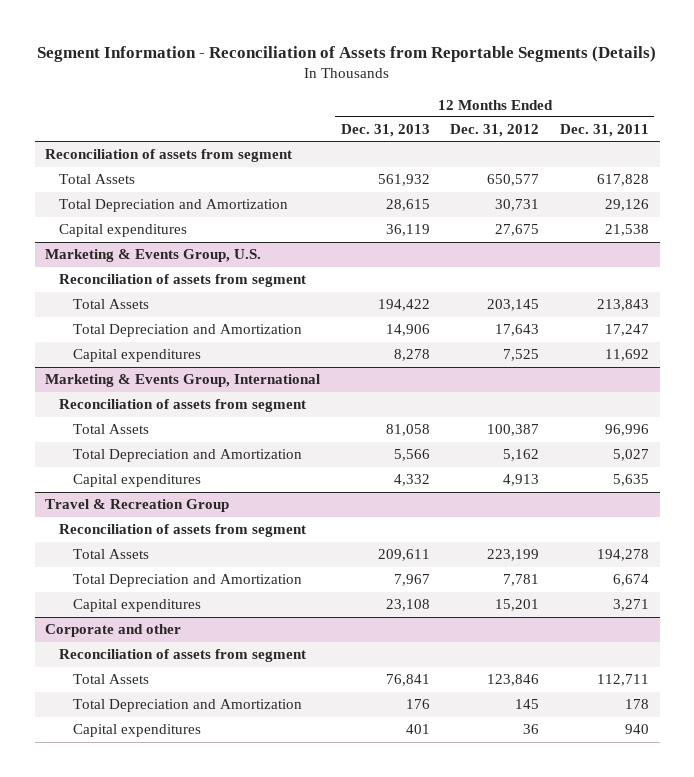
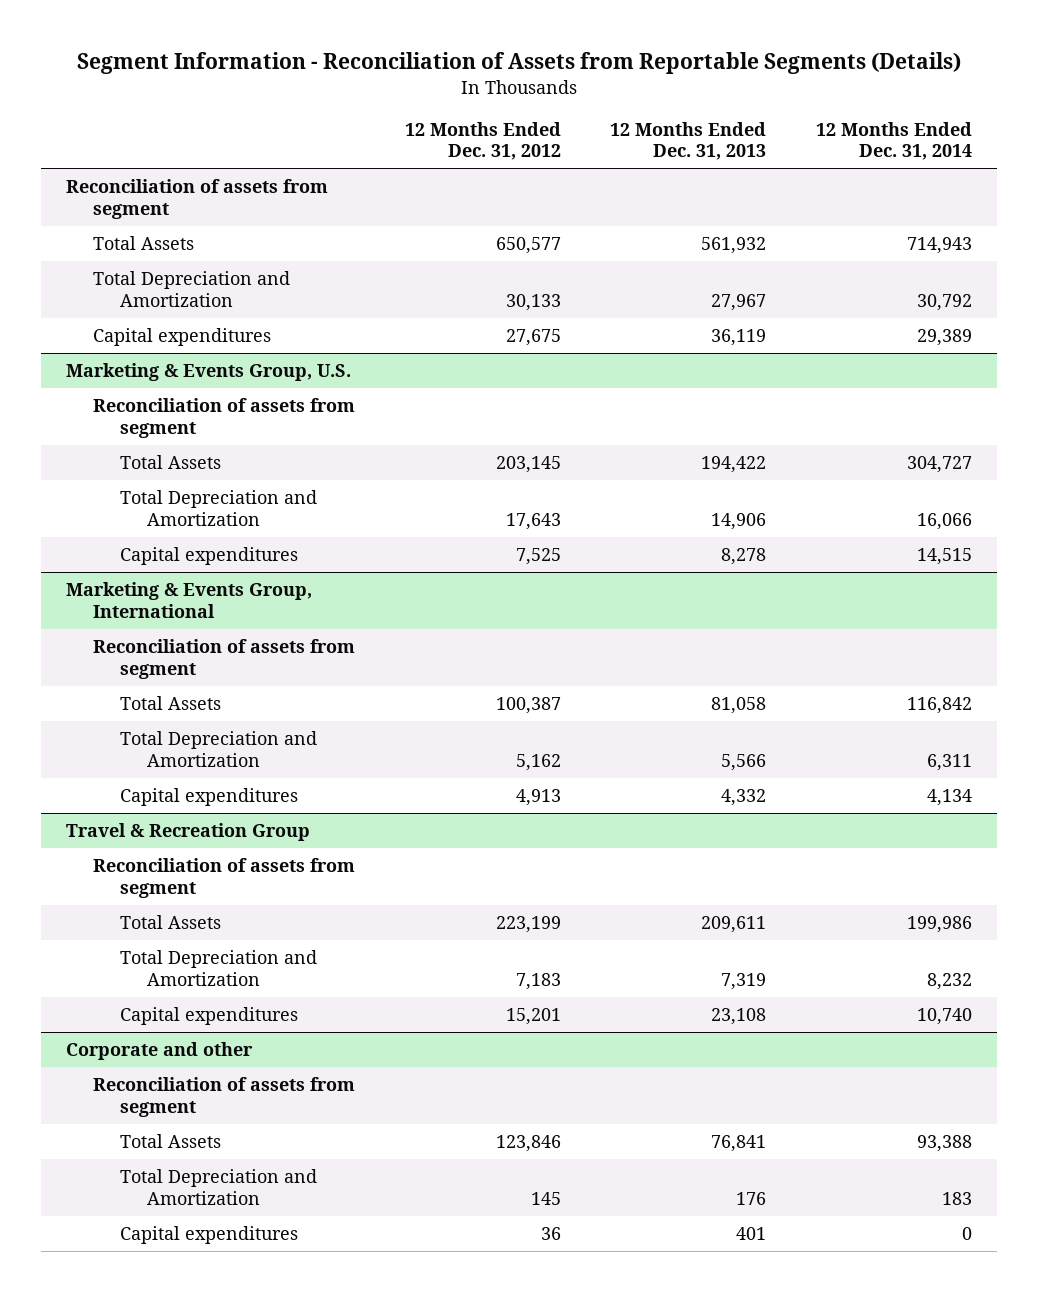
- | 12 Months Ended Dec. 31, 2013 | 12 Months Ended Dec. 31, 2012 | 12 Months Ended Dec. 31, 2011
+ | 12 Months Ended Dec. 31, 2012 | 12 Months Ended Dec. 31, 2013 | 12 Months Ended Dec. 31, 2014
- Total Depreciation and Amortization | 28,615 | 30,731 | 29,126
+ Total Depreciation and Amortization | 30,133 | 27,967 | 30,792
@ Travel & Recreation Group
- Total Depreciation and Amortization | 7,967 | 7,781 | 6,674
+ Total Depreciation and Amortization | 7,183 | 7,319 | 8,232

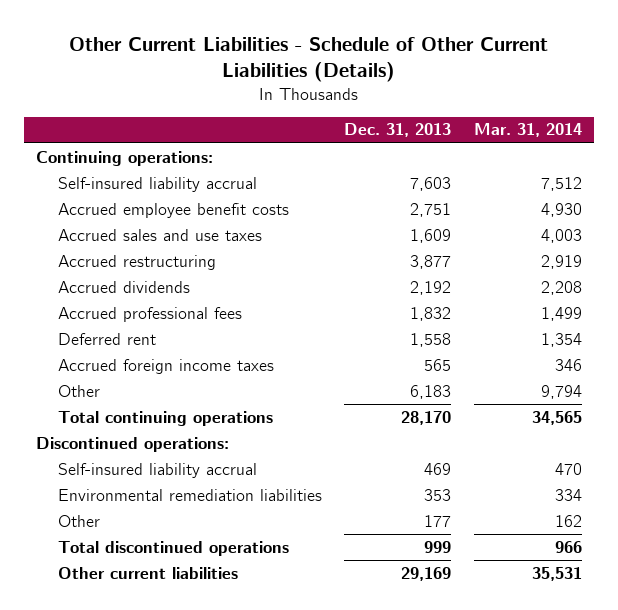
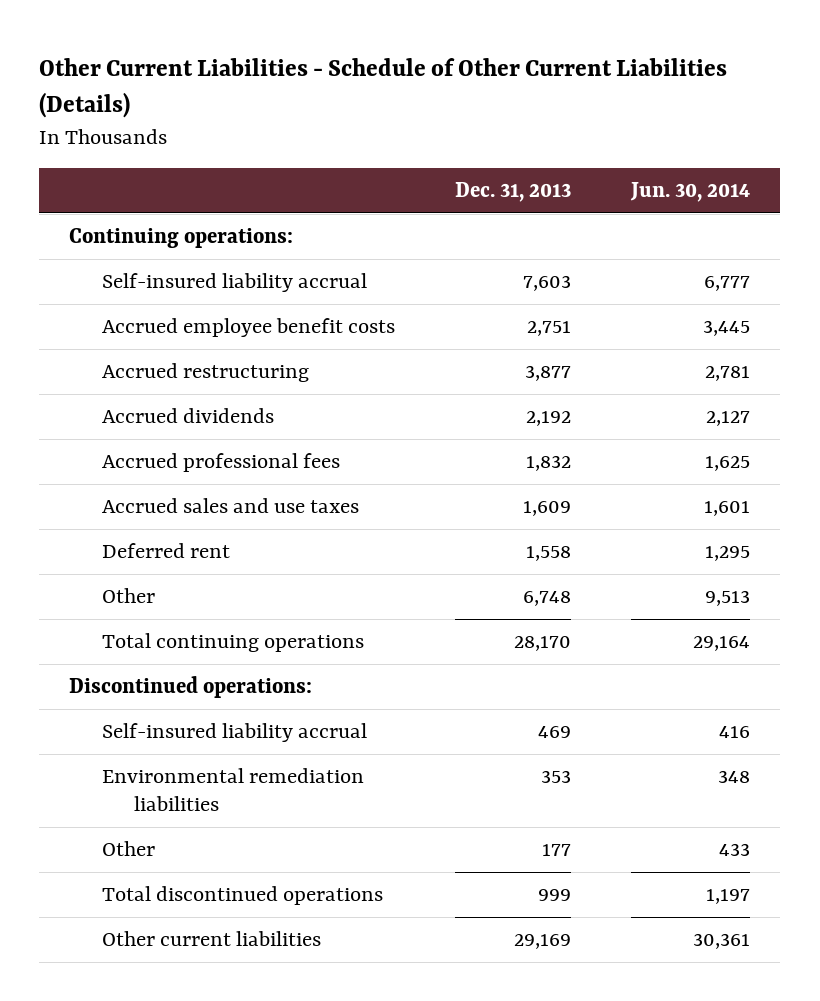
- | Dec. 31, 2013 | Mar. 31, 2014
+ | Dec. 31, 2013 | Jun. 30, 2014
moved down: Accrued sales and use taxes | 1,609 | 1,601
- Accrued foreign income taxes | 565 | 346
- Other | 6,183 | 9,794
+ Other | 6,748 | 9,513

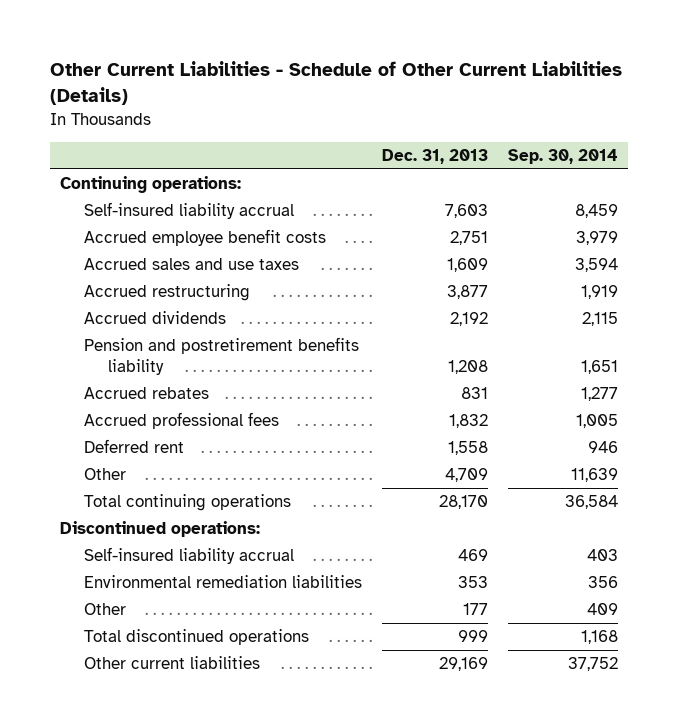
- | Dec. 31, 2013 | Jun. 30, 2014
+ | Dec. 31, 2013 | Sep. 30, 2014
moved up: Accrued sales and use taxes | 1,609 | 3,594
+ Pension and postretirement benefits liability | 1,208 | 1,651
+ Accrued rebates | 831 | 1,277
- Other | 6,748 | 9,513
+ Other | 4,709 | 11,639

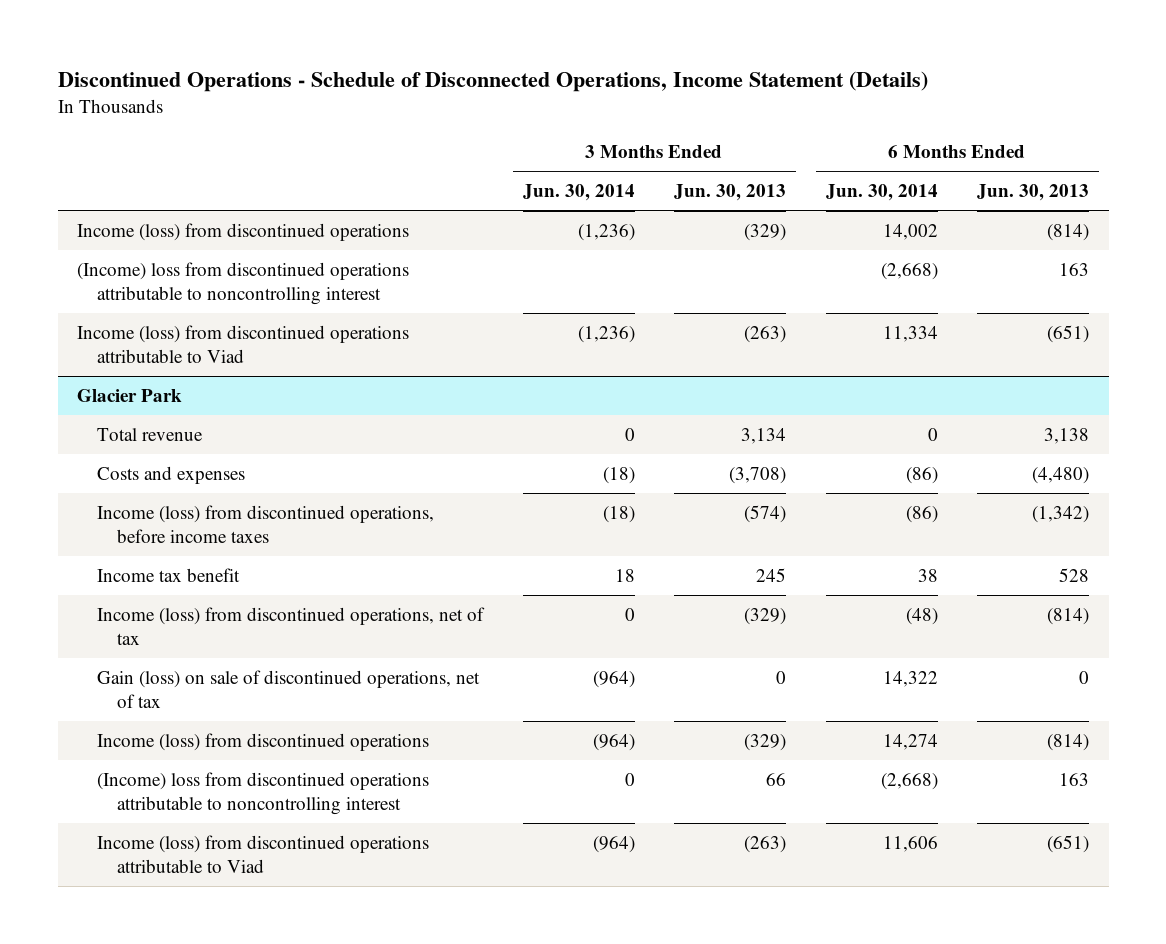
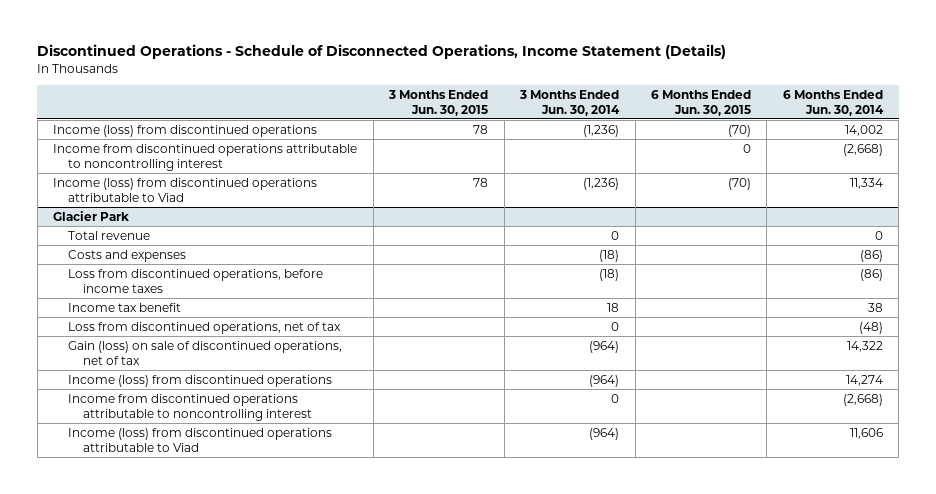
- | 3 Months Ended Jun. 30, 2014 | 3 Months Ended Jun. 30, 2013 | 6 Months Ended Jun. 30, 2014 | 6 Months Ended Jun. 30, 2013
+ | 3 Months Ended Jun. 30, 2015 | 3 Months Ended Jun. 30, 2014 | 6 Months Ended Jun. 30, 2015 | 6 Months Ended Jun. 30, 2014
- (Income) loss from discontinued operations attributable to noncontrolling interest | | | (2,668) | 163
+ Income from discontinued operations attributable to noncontrolling interest | | | 0 | (2,668)
@ Glacier Park
- Income (loss) from discontinued operations, before income taxes | (18) | (574) | (86) | (1,342)
+ Loss from discontinued operations, before income taxes | | (18) | | (86)
- Income (loss) from discontinued operations, net of tax | 0 | (329) | (48) | (814)
+ Loss from discontinued operations, net of tax | | 0 | | (48)
- (Income) loss from discontinued operations attributable to noncontrolling interest | 0 | 66 | (2,668) | 163
+ Income from discontinued operations attributable to noncontrolling interest | | 0 | | (2,668)

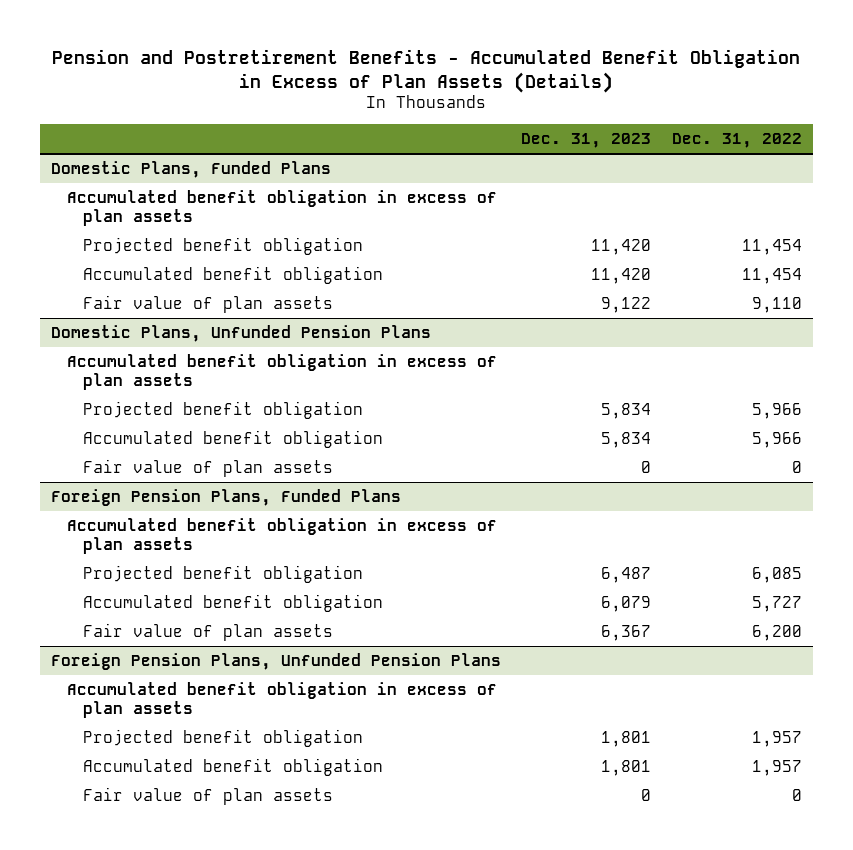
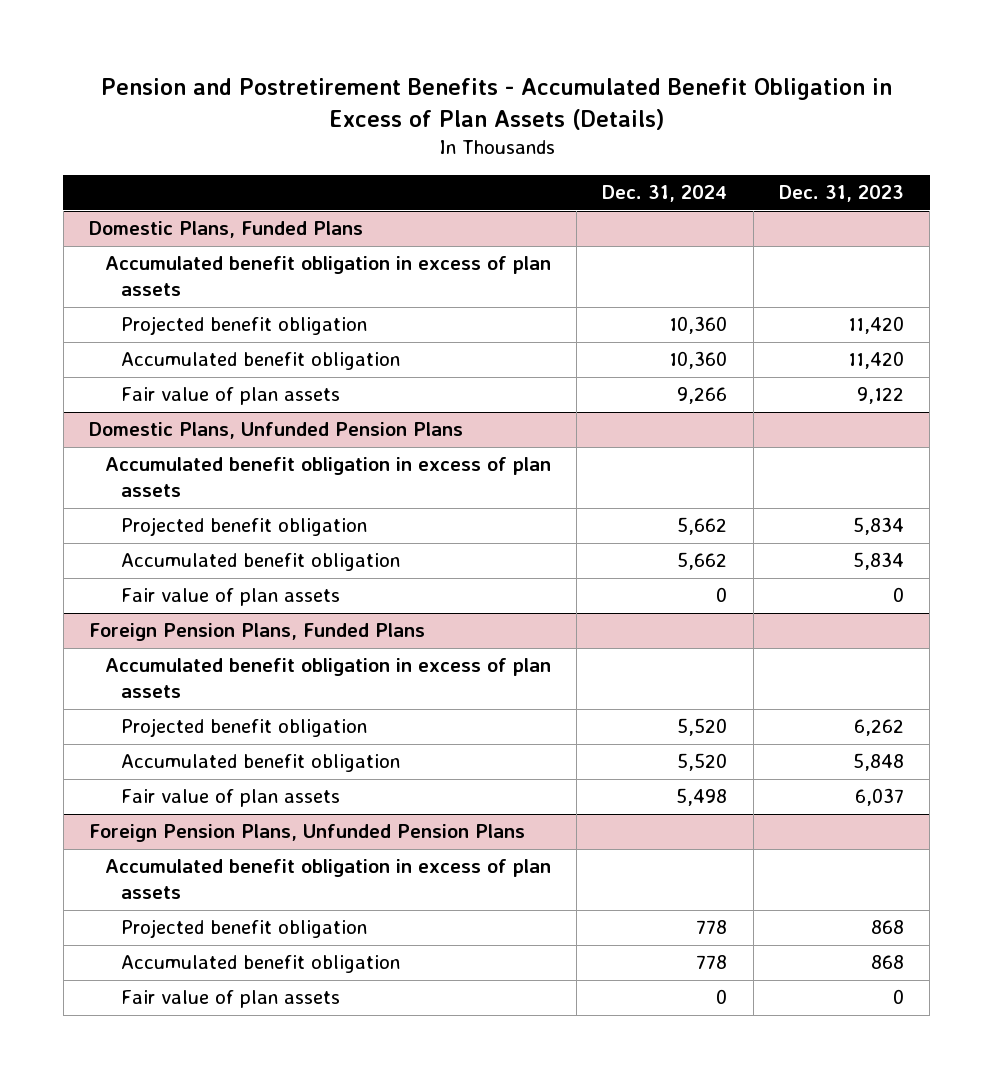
- | Dec. 31, 2023 | Dec. 31, 2022
+ | Dec. 31, 2024 | Dec. 31, 2023
@ Foreign Pension Plans, Funded Plans
- Projected benefit obligation | 6,487 | 6,085
- Accumulated benefit obligation | 6,079 | 5,727
- Fair value of plan assets | 6,367 | 6,200
+ Projected benefit obligation | 5,520 | 6,262
+ Accumulated benefit obligation | 5,520 | 5,848
+ Fair value of plan assets | 5,498 | 6,037
@ Foreign Pension Plans, Unfunded Pension Plans
- Projected benefit obligation | 1,801 | 1,957
- Accumulated benefit obligation | 1,801 | 1,957
+ Projected benefit obligation | 778 | 868
+ Accumulated benefit obligation | 778 | 868

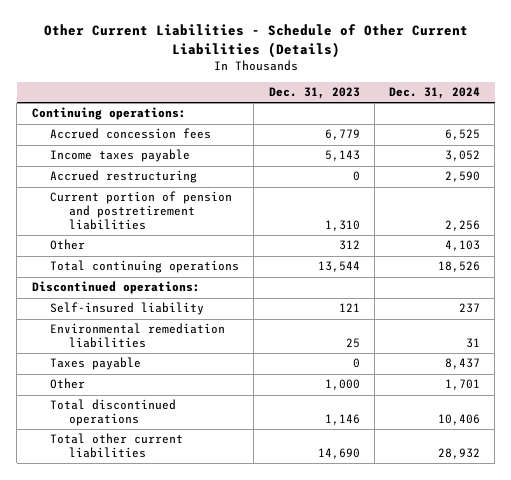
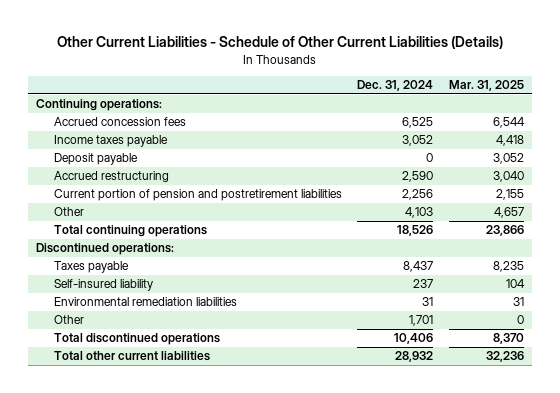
- | Dec. 31, 2023 | Dec. 31, 2024
+ | Dec. 31, 2024 | Mar. 31, 2025
+ Deposit payable | 0 | 3,052
moved up: Taxes payable | 8,437 | 8,235

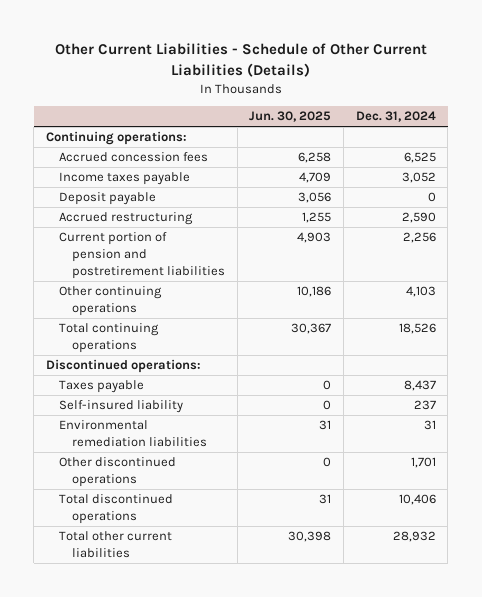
- | Dec. 31, 2024 | Mar. 31, 2025
+ | Jun. 30, 2025 | Dec. 31, 2024
- Other | 4,103 | 4,657
+ Other continuing operations | 10,186 | 4,103
- Other | 1,701 | 0
+ Other discontinued operations | 0 | 1,701

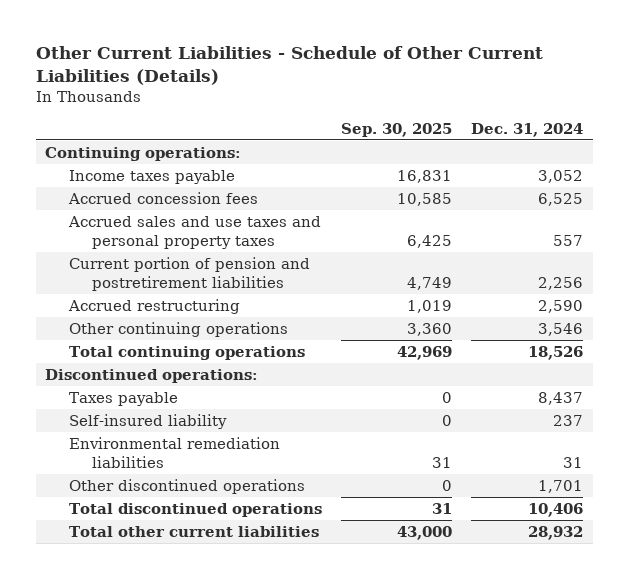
- | Jun. 30, 2025 | Dec. 31, 2024
+ | Sep. 30, 2025 | Dec. 31, 2024
- Deposit payable | 3,056 | 0
moved down: Accrued concession fees | 10,585 | 6,525
+ Accrued sales and use taxes and personal property taxes | 6,425 | 557
- Other continuing operations | 10,186 | 4,103
moved down: Accrued restructuring | 1,019 | 2,590
+ Other continuing operations | 3,360 | 3,546

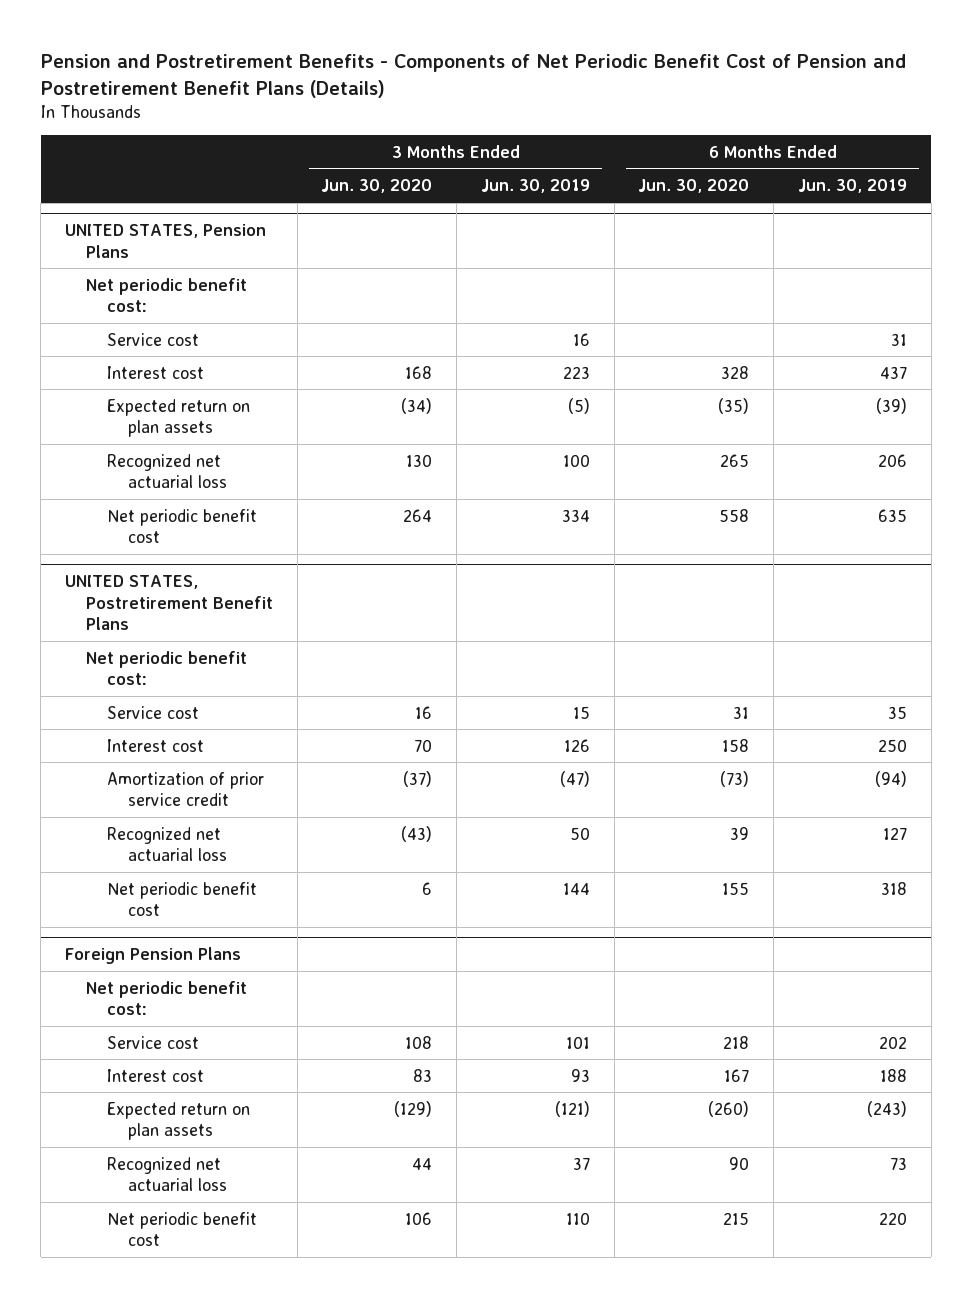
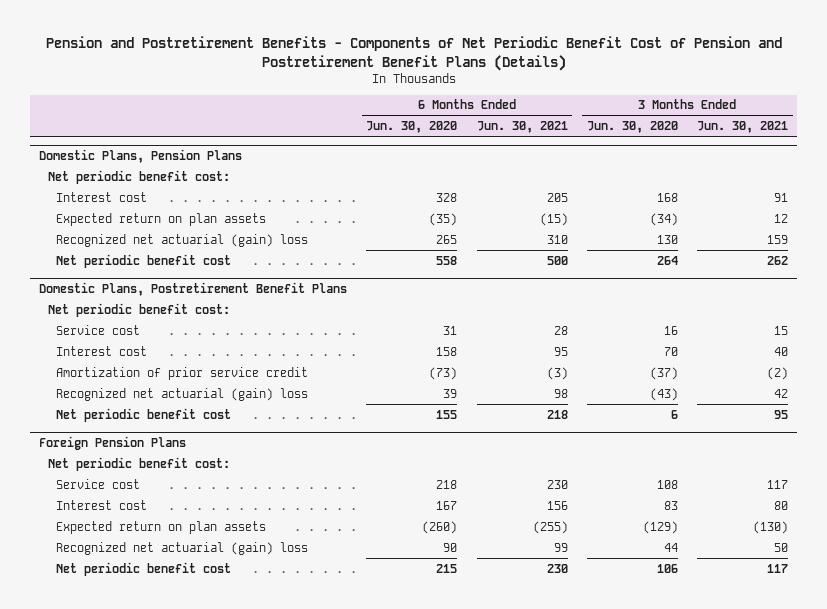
- | 3 Months Ended Jun. 30, 2020 | 3 Months Ended Jun. 30, 2019 | 6 Months Ended Jun. 30, 2020 | 6 Months Ended Jun. 30, 2019
+ | 6 Months Ended Jun. 30, 2020 | 6 Months Ended Jun. 30, 2021 | 3 Months Ended Jun. 30, 2020 | 3 Months Ended Jun. 30, 2021
- UNITED STATES, Pension Plans
+ Domestic Plans, Pension Plans
- Service cost | | 16 | | 31
- Recognized net actuarial loss | 130 | 100 | 265 | 206
+ Recognized net actuarial (gain) loss | 265 | 310 | 130 | 159
- UNITED STATES, Postretirement Benefit Plans
+ Domestic Plans, Postretirement Benefit Plans
- Recognized net actuarial loss | (43) | 50 | 39 | 127
+ Recognized net actuarial (gain) loss | 39 | 98 | (43) | 42
@ Foreign Pension Plans
- Recognized net actuarial loss | 44 | 37 | 90 | 73
+ Recognized net actuarial (gain) loss | 90 | 99 | 44 | 50

